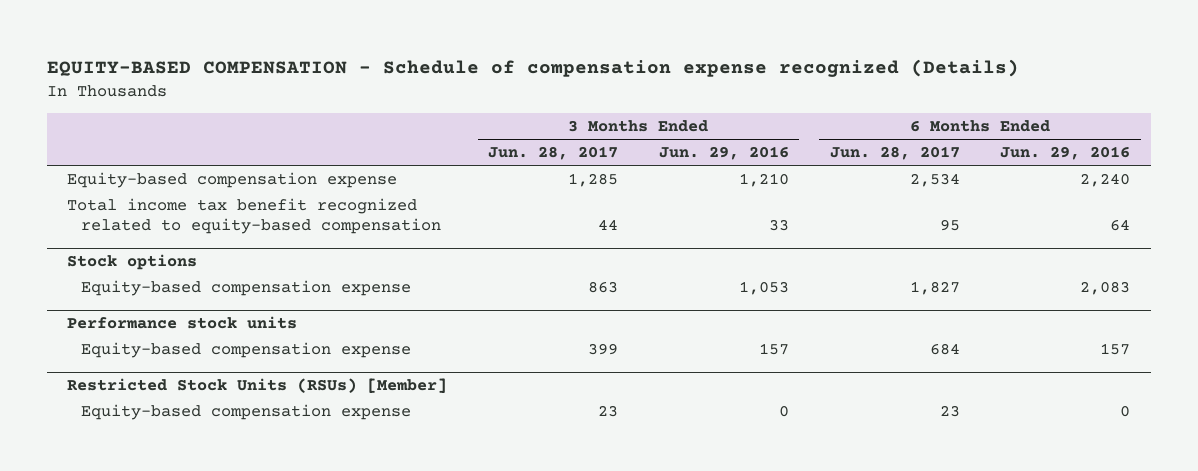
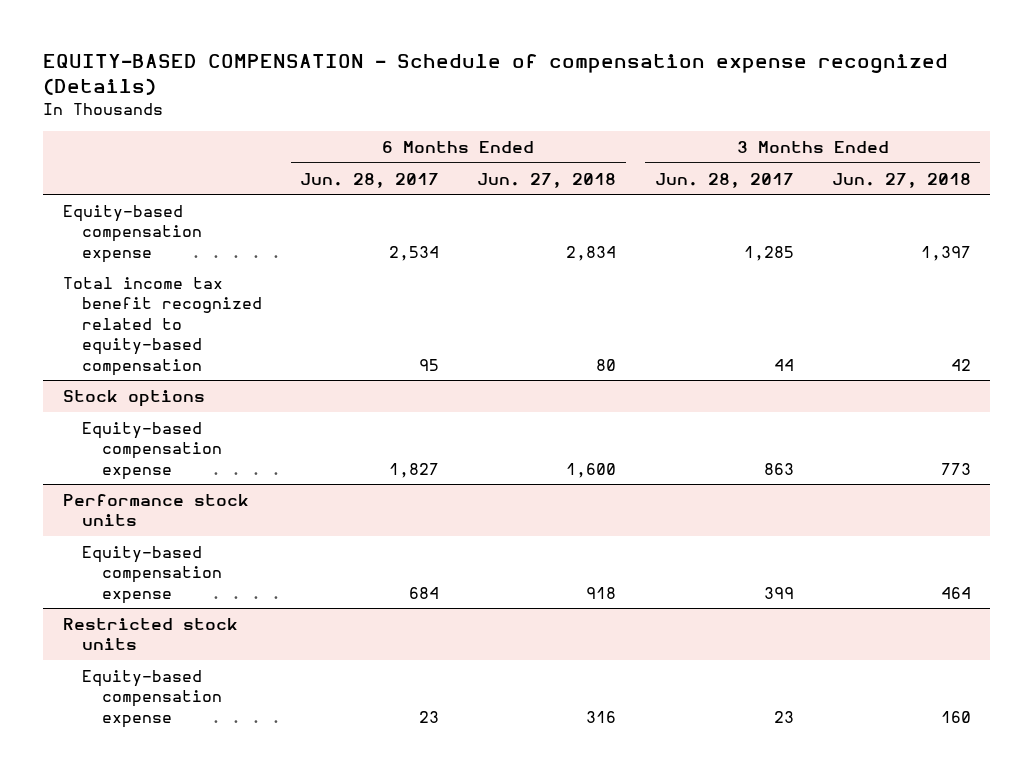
- | 3 Months Ended Jun. 28, 2017 | 3 Months Ended Jun. 29, 2016 | 6 Months Ended Jun. 28, 2017 | 6 Months Ended Jun. 29, 2016
+ | 6 Months Ended Jun. 28, 2017 | 6 Months Ended Jun. 27, 2018 | 3 Months Ended Jun. 28, 2017 | 3 Months Ended Jun. 27, 2018
- Restricted Stock Units (RSUs) [Member]
+ Restricted stock units

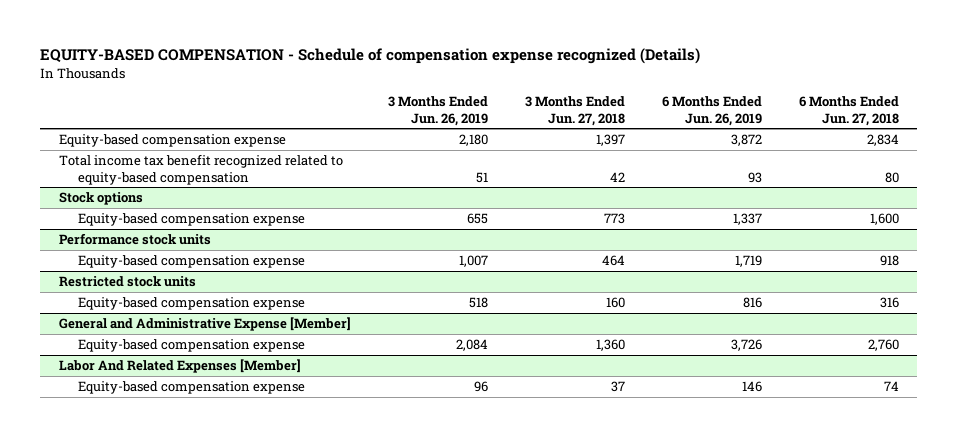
- | 6 Months Ended Jun. 28, 2017 | 6 Months Ended Jun. 27, 2018 | 3 Months Ended Jun. 28, 2017 | 3 Months Ended Jun. 27, 2018
+ | 3 Months Ended Jun. 26, 2019 | 3 Months Ended Jun. 27, 2018 | 6 Months Ended Jun. 26, 2019 | 6 Months Ended Jun. 27, 2018
+ General and Administrative Expense [Member]
+ Equity-based compensation expense | 2,084 | 1,360 | 3,726 | 2,760
+ Labor And Related Expenses [Member]
+ Equity-based compensation expense | 96 | 37 | 146 | 74

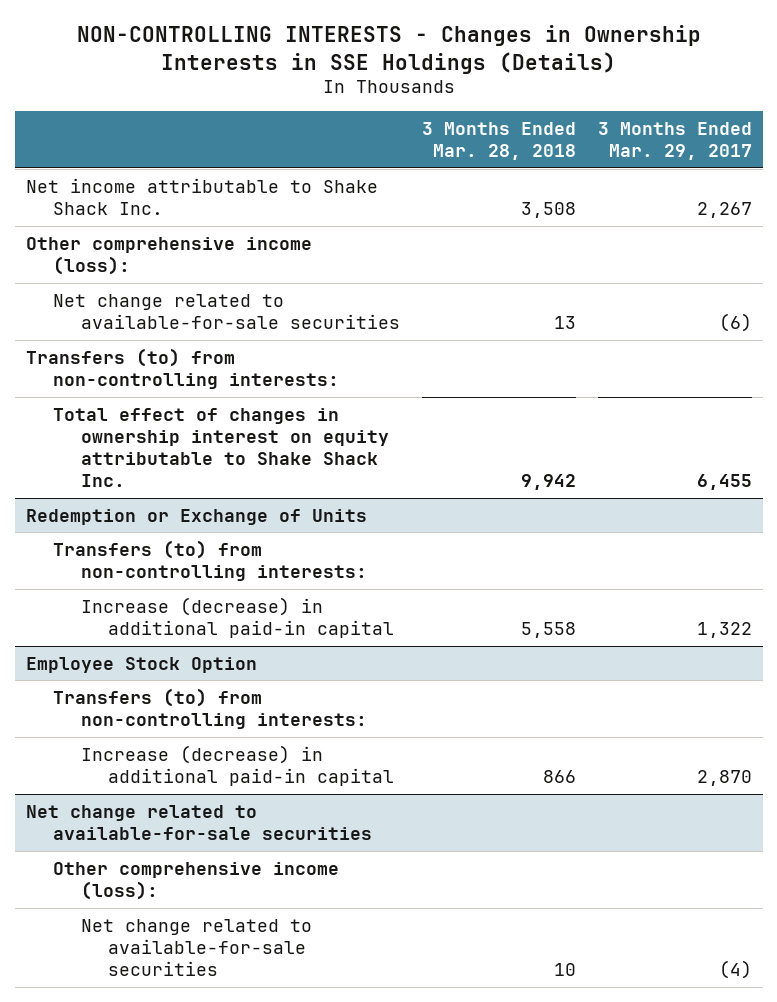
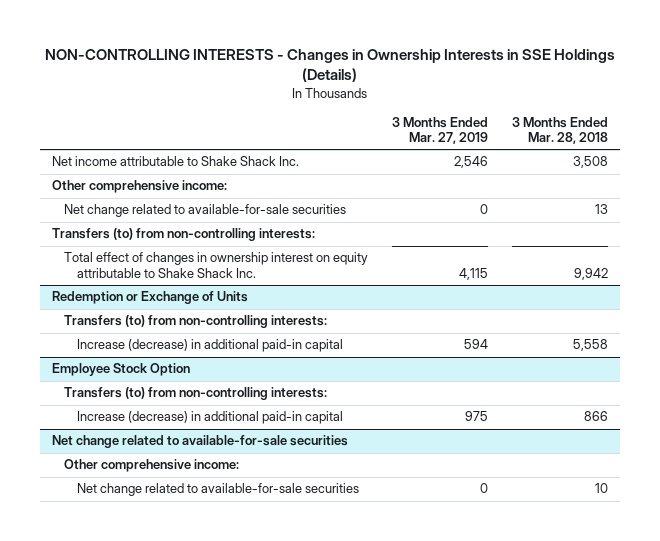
- | 3 Months Ended Mar. 28, 2018 | 3 Months Ended Mar. 29, 2017
+ | 3 Months Ended Mar. 27, 2019 | 3 Months Ended Mar. 28, 2018
- Other comprehensive income (loss):
+ Other comprehensive income:
@ Net change related to available-for-sale securities
- Other comprehensive income (loss):
+ Other comprehensive income:

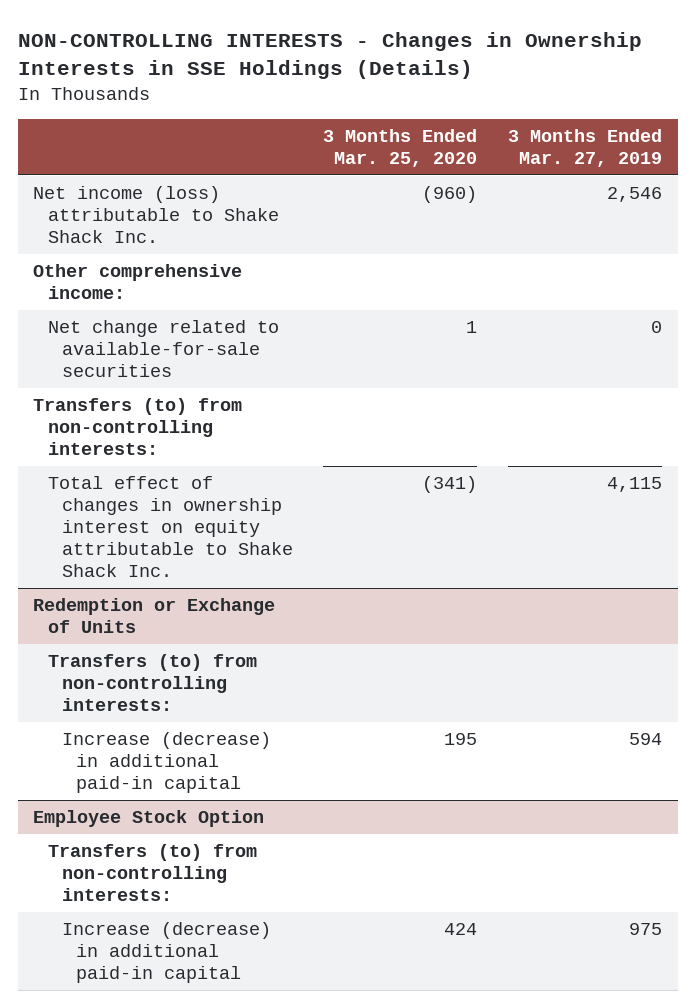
- | 3 Months Ended Mar. 27, 2019 | 3 Months Ended Mar. 28, 2018
+ | 3 Months Ended Mar. 25, 2020 | 3 Months Ended Mar. 27, 2019
- Net income attributable to Shake Shack Inc. | 2,546 | 3,508
+ Net income (loss) attributable to Shake Shack Inc. | (960) | 2,546
- Net change related to available-for-sale securities
- Other comprehensive income:
- Net change related to available-for-sale securities | 0 | 10

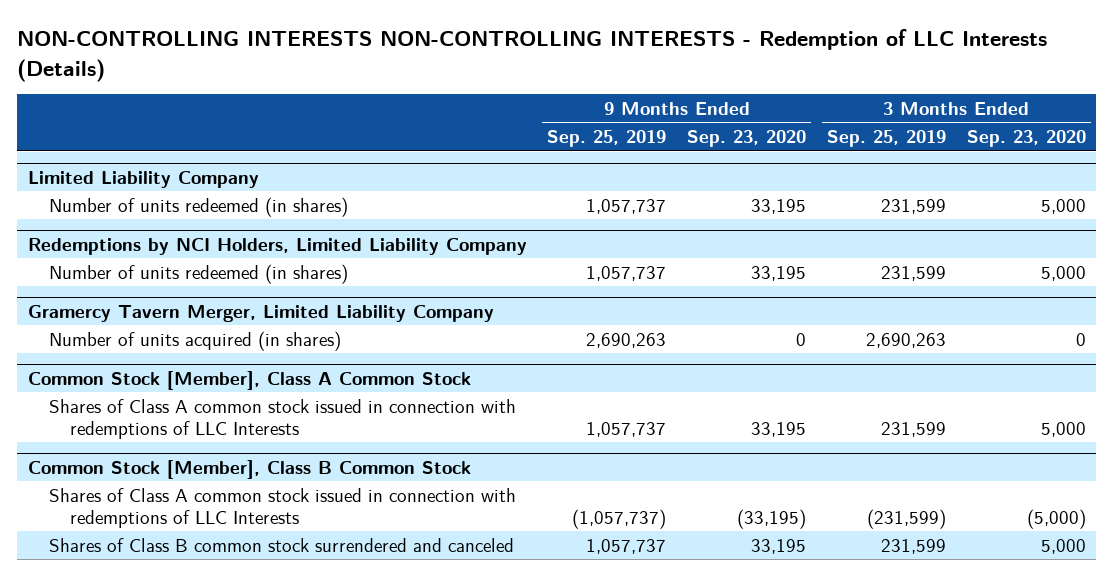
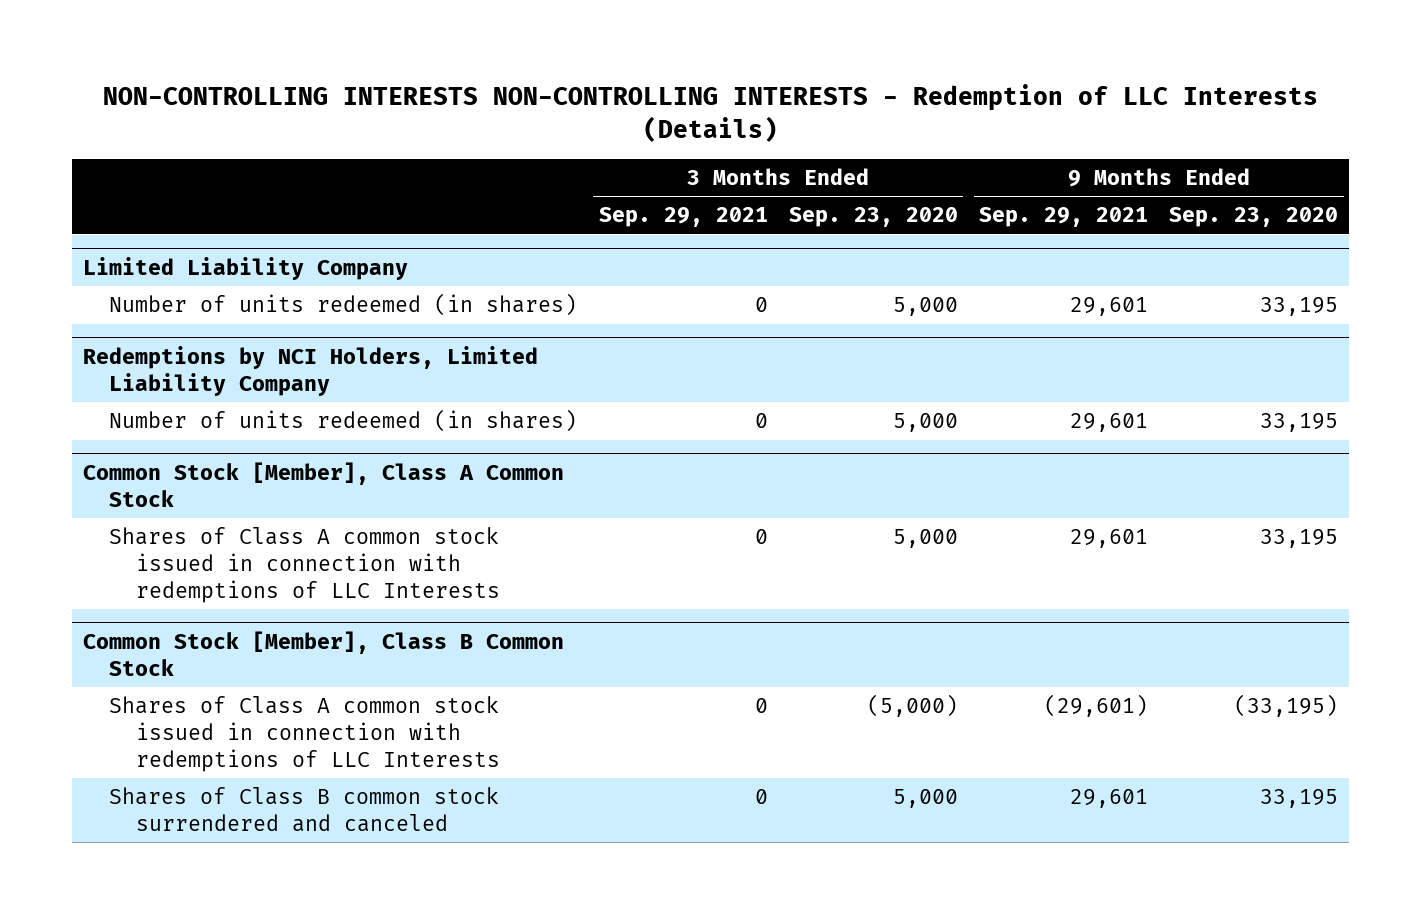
- | 9 Months Ended Sep. 25, 2019 | 9 Months Ended Sep. 23, 2020 | 3 Months Ended Sep. 25, 2019 | 3 Months Ended Sep. 23, 2020
+ | 3 Months Ended Sep. 29, 2021 | 3 Months Ended Sep. 23, 2020 | 9 Months Ended Sep. 29, 2021 | 9 Months Ended Sep. 23, 2020
- Gramercy Tavern Merger, Limited Liability Company
- Number of units acquired (in shares) | 2,690,263 | 0 | 2,690,263 | 0

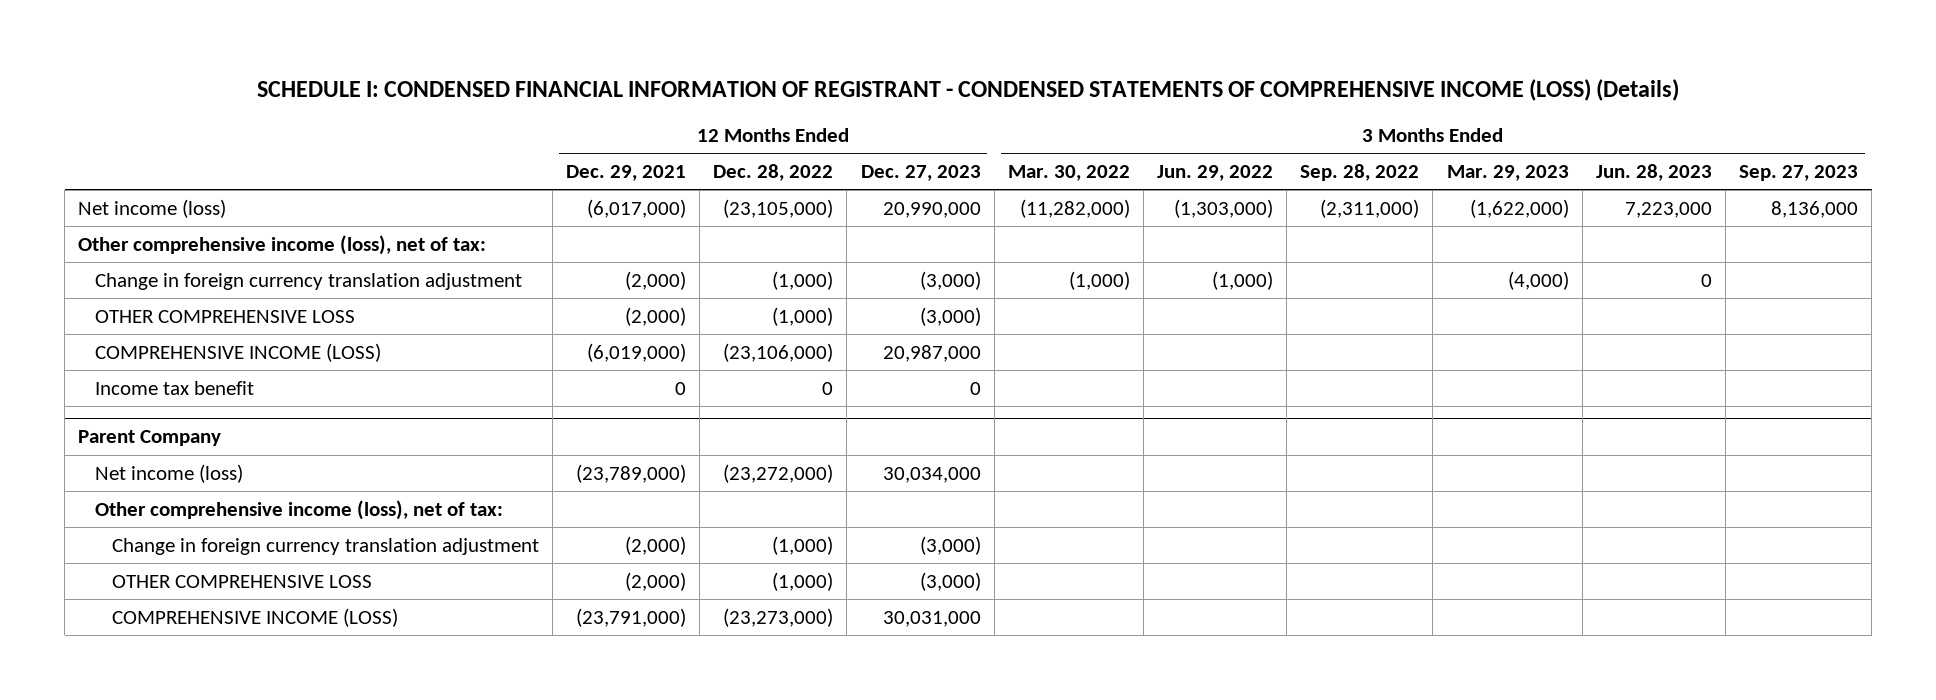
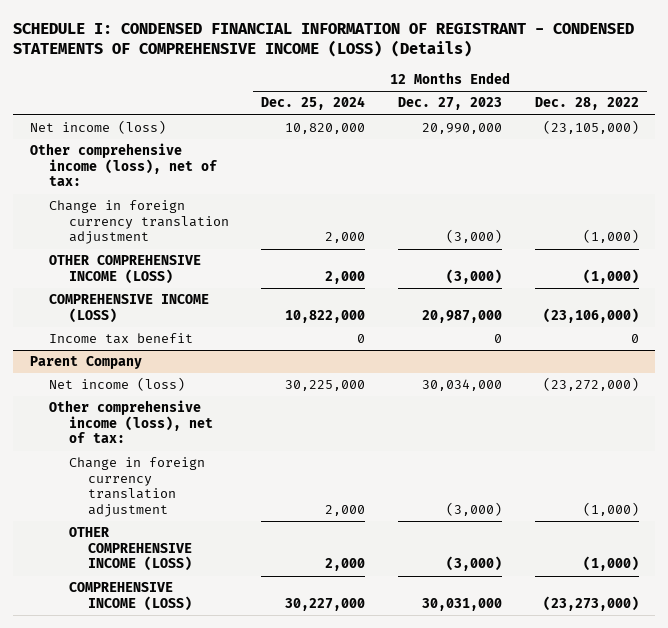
- | 12 Months Ended Dec. 29, 2021 | 12 Months Ended Dec. 28, 2022 | 12 Months Ended Dec. 27, 2023 | 3 Months Ended Mar. 30, 2022 | 3 Months Ended Jun. 29, 2022 | 3 Months Ended Sep. 28, 2022 | 3 Months Ended Mar. 29, 2023 | 3 Months Ended Jun. 28, 2023 | 3 Months Ended Sep. 27, 2023
+ | 12 Months Ended Dec. 25, 2024 | 12 Months Ended Dec. 27, 2023 | 12 Months Ended Dec. 28, 2022
- OTHER COMPREHENSIVE LOSS | (2,000) | (1,000) | (3,000) | | | | | |
+ OTHER COMPREHENSIVE INCOME (LOSS) | 2,000 | (3,000) | (1,000)
@ Parent Company
- OTHER COMPREHENSIVE LOSS | (2,000) | (1,000) | (3,000) | | | | | |
+ OTHER COMPREHENSIVE INCOME (LOSS) | 2,000 | (3,000) | (1,000)

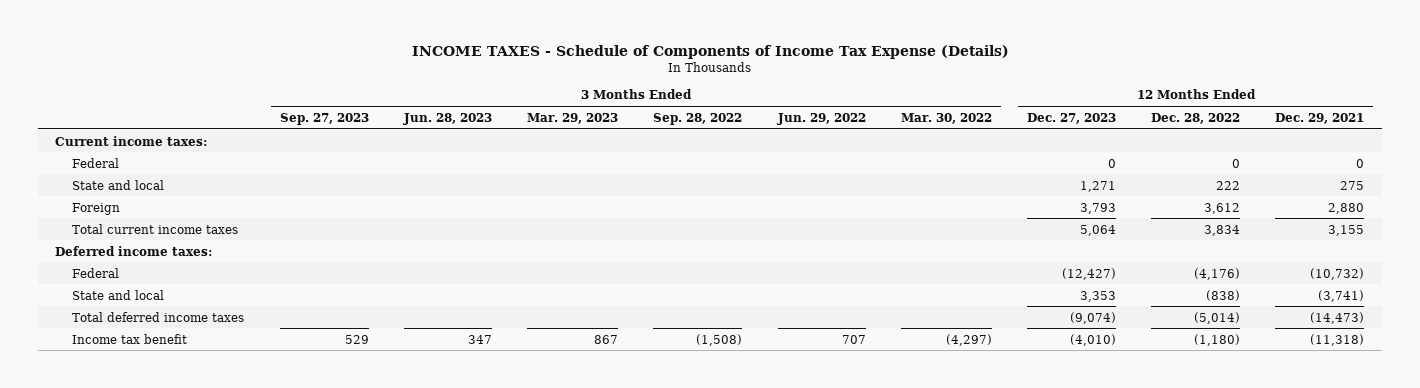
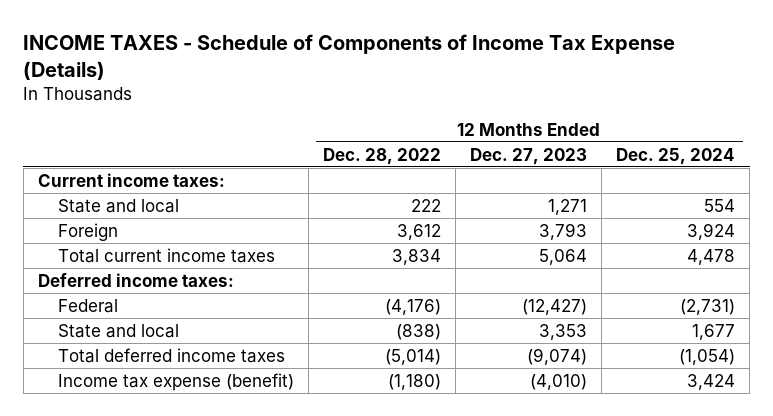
- | 3 Months Ended Sep. 27, 2023 | 3 Months Ended Jun. 28, 2023 | 3 Months Ended Mar. 29, 2023 | 3 Months Ended Sep. 28, 2022 | 3 Months Ended Jun. 29, 2022 | 3 Months Ended Mar. 30, 2022 | 12 Months Ended Dec. 27, 2023 | 12 Months Ended Dec. 28, 2022 | 12 Months Ended Dec. 29, 2021
+ | 12 Months Ended Dec. 28, 2022 | 12 Months Ended Dec. 27, 2023 | 12 Months Ended Dec. 25, 2024
- Federal | | | | | | | 0 | 0 | 0
- Income tax benefit | 529 | 347 | 867 | (1,508) | 707 | (4,297) | (4,010) | (1,180) | (11,318)
+ Income tax expense (benefit) | (1,180) | (4,010) | 3,424

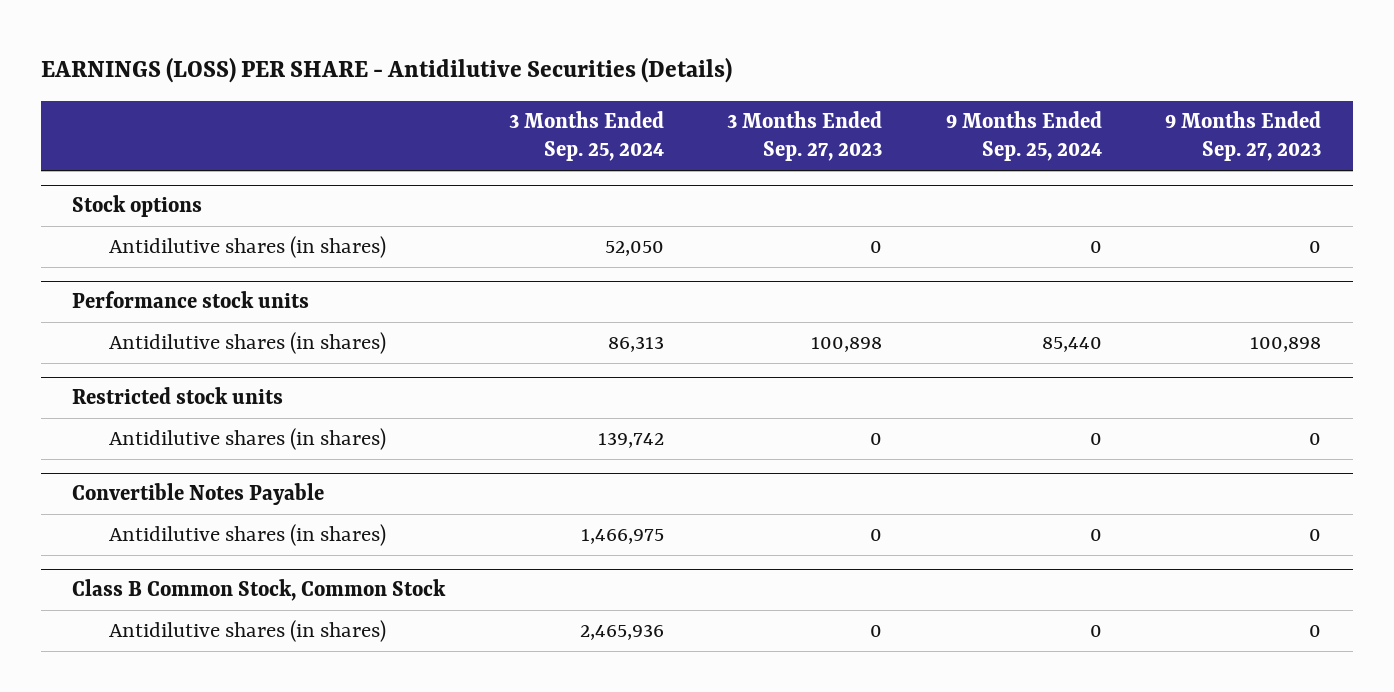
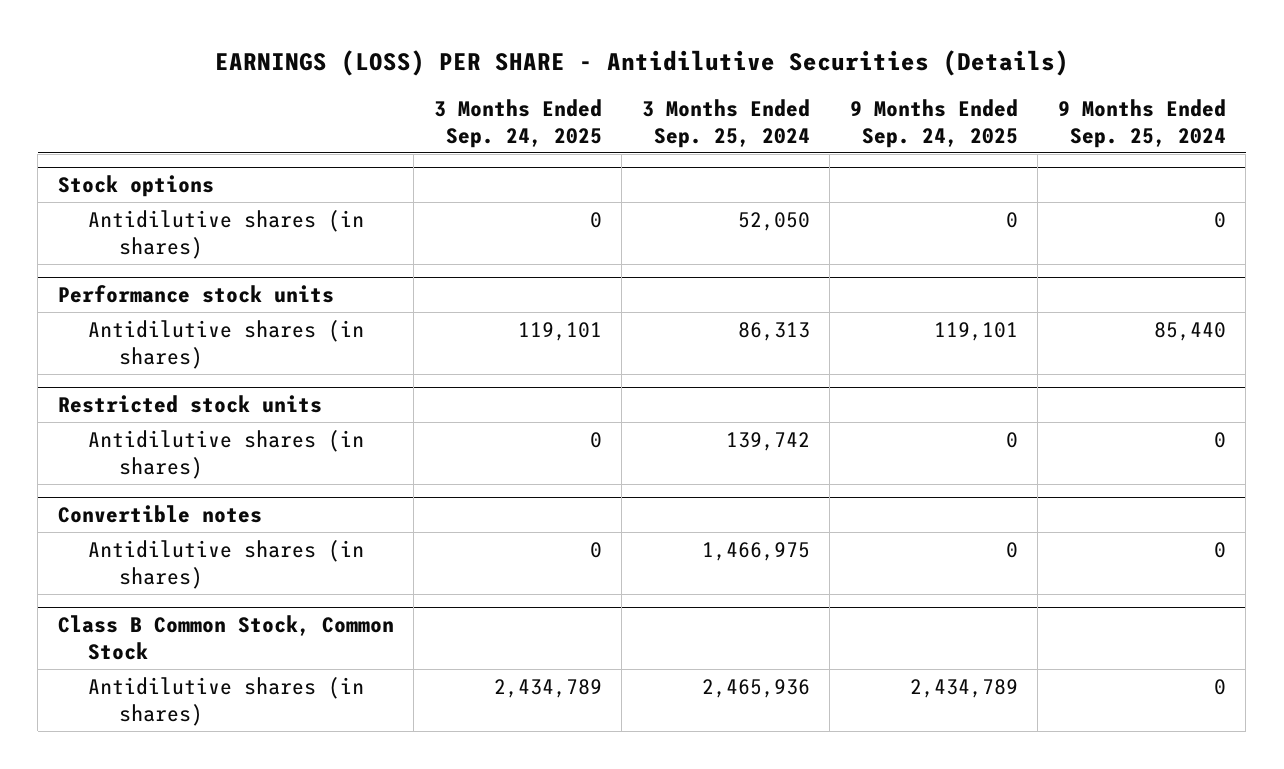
- | 3 Months Ended Sep. 25, 2024 | 3 Months Ended Sep. 27, 2023 | 9 Months Ended Sep. 25, 2024 | 9 Months Ended Sep. 27, 2023
+ | 3 Months Ended Sep. 24, 2025 | 3 Months Ended Sep. 25, 2024 | 9 Months Ended Sep. 24, 2025 | 9 Months Ended Sep. 25, 2024
- Convertible Notes Payable
+ Convertible notes

